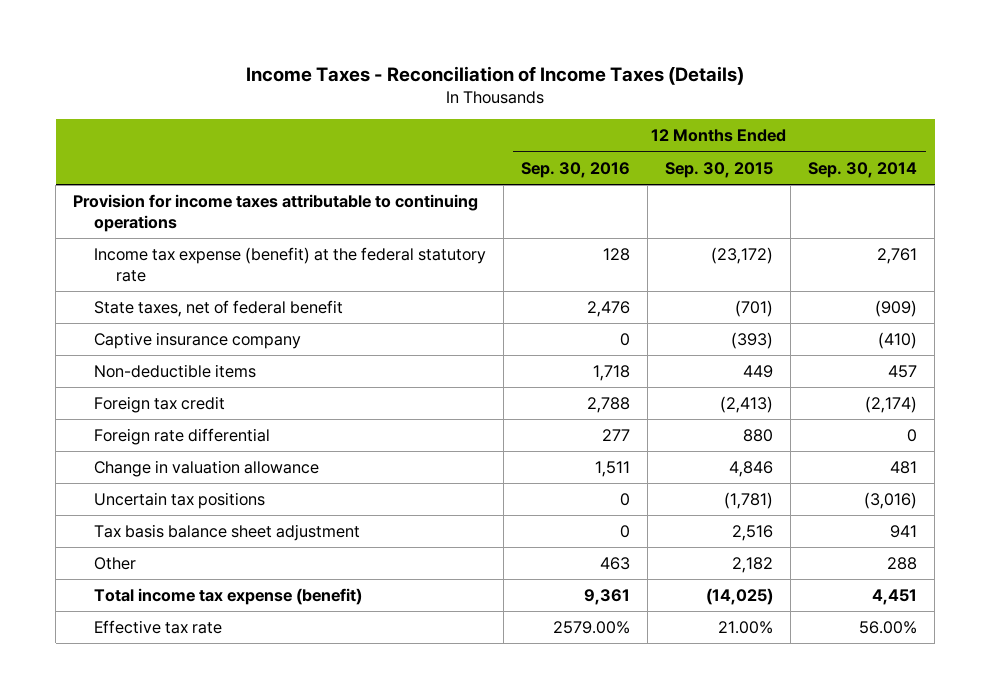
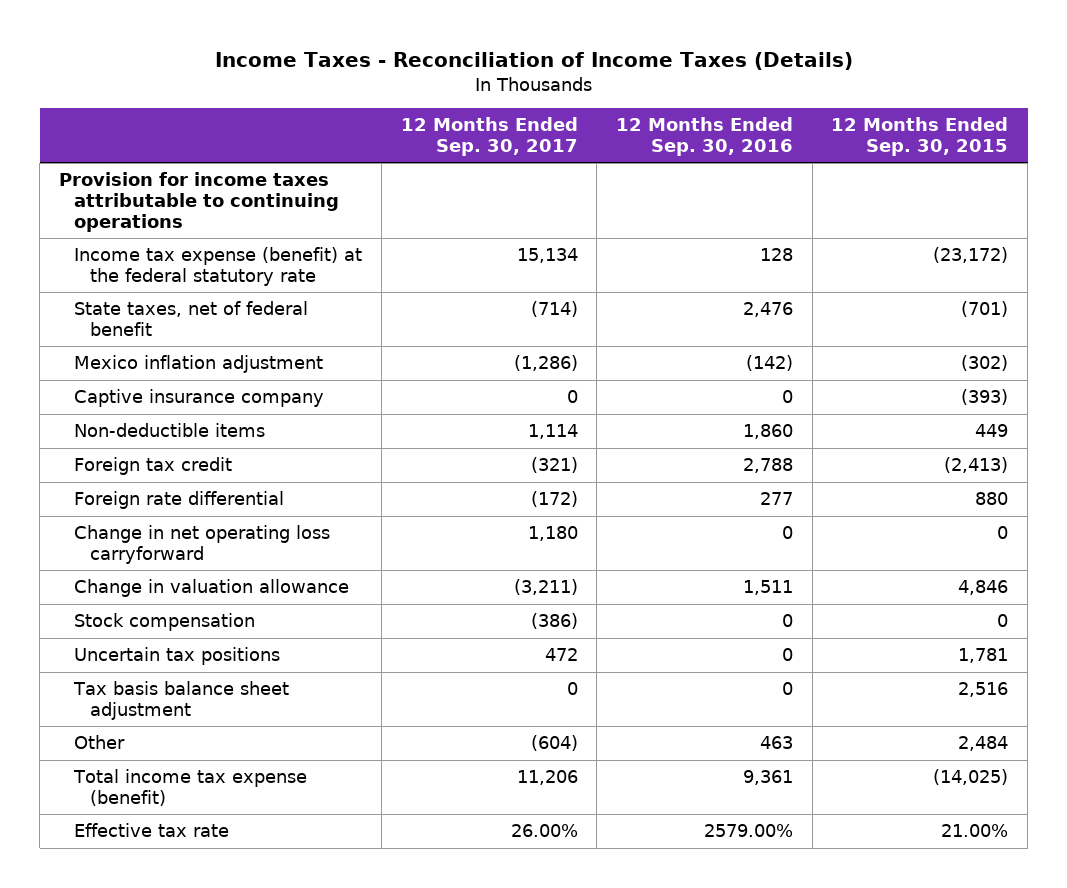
- | 12 Months Ended Sep. 30, 2016 | 12 Months Ended Sep. 30, 2015 | 12 Months Ended Sep. 30, 2014
+ | 12 Months Ended Sep. 30, 2017 | 12 Months Ended Sep. 30, 2016 | 12 Months Ended Sep. 30, 2015
+ Mexico inflation adjustment | (1,286) | (142) | (302)
- Non-deductible items | 1,718 | 449 | 457
+ Non-deductible items | 1,114 | 1,860 | 449
+ Change in net operating loss carryforward | 1,180 | 0 | 0
- Uncertain tax positions | 0 | (1,781) | (3,016)
+ Stock compensation | (386) | 0 | 0
+ Uncertain tax positions | 472 | 0 | 1,781
- Other | 463 | 2,182 | 288
+ Other | (604) | 463 | 2,484

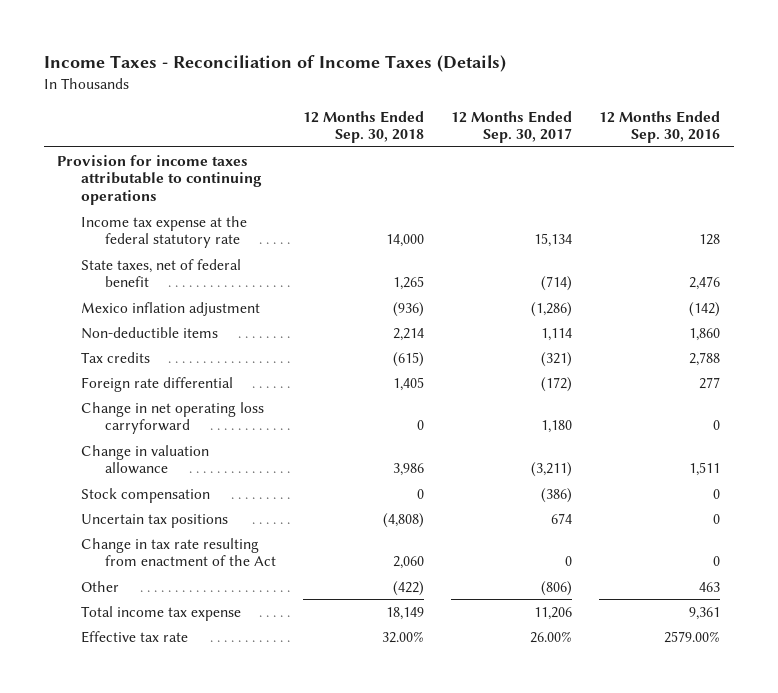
- | 12 Months Ended Sep. 30, 2017 | 12 Months Ended Sep. 30, 2016 | 12 Months Ended Sep. 30, 2015
+ | 12 Months Ended Sep. 30, 2018 | 12 Months Ended Sep. 30, 2017 | 12 Months Ended Sep. 30, 2016
- Income tax expense (benefit) at the federal statutory rate | 15,134 | 128 | (23,172)
+ Income tax expense at the federal statutory rate | 14,000 | 15,134 | 128
- Captive insurance company | 0 | 0 | (393)
- Foreign tax credit | (321) | 2,788 | (2,413)
+ Tax credits | (615) | (321) | 2,788
- Uncertain tax positions | 472 | 0 | 1,781
- Tax basis balance sheet adjustment | 0 | 0 | 2,516
- Other | (604) | 463 | 2,484
- Total income tax expense (benefit) | 11,206 | 9,361 | (14,025)
+ Uncertain tax positions | (4,808) | 674 | 0
+ Change in tax rate resulting from enactment of the Act | 2,060 | 0 | 0
+ Other | (422) | (806) | 463
+ Total income tax expense | 18,149 | 11,206 | 9,361

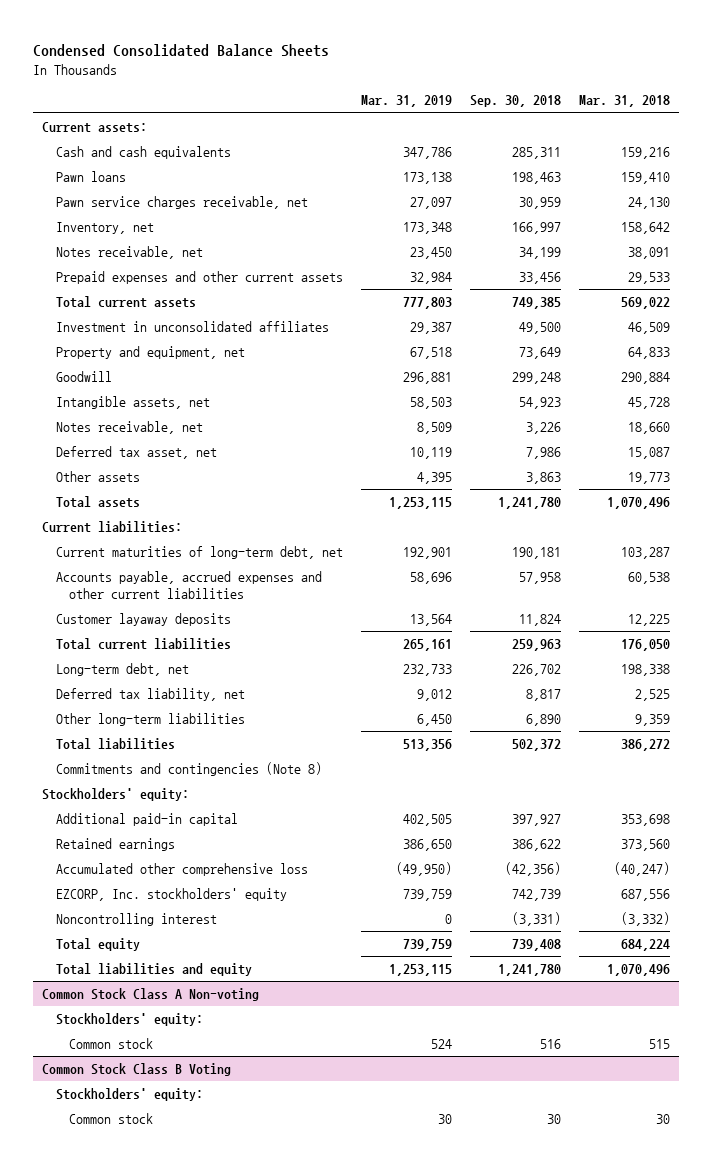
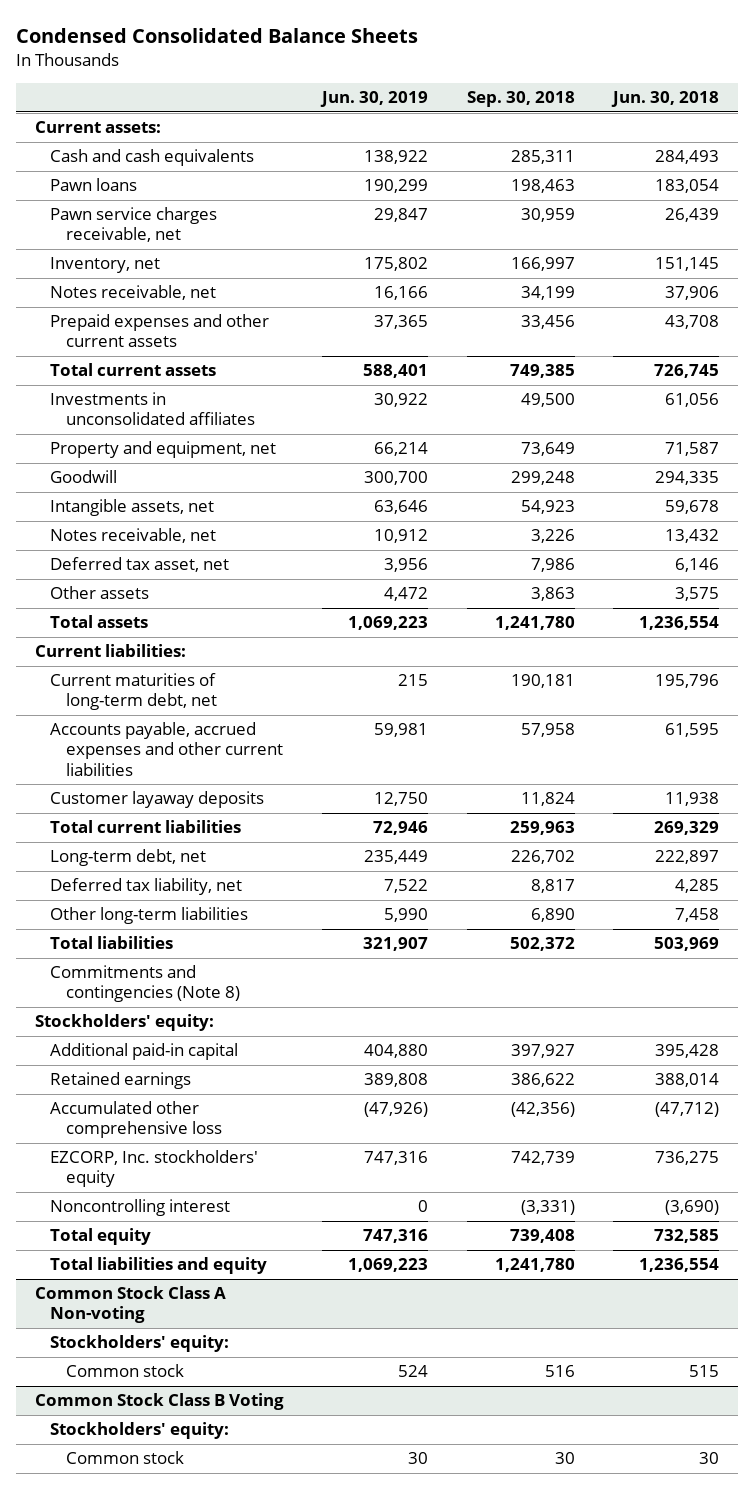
- | Mar. 31, 2019 | Sep. 30, 2018 | Mar. 31, 2018
+ | Jun. 30, 2019 | Sep. 30, 2018 | Jun. 30, 2018
- Investment in unconsolidated affiliates | 29,387 | 49,500 | 46,509
+ Investments in unconsolidated affiliates | 30,922 | 49,500 | 61,056

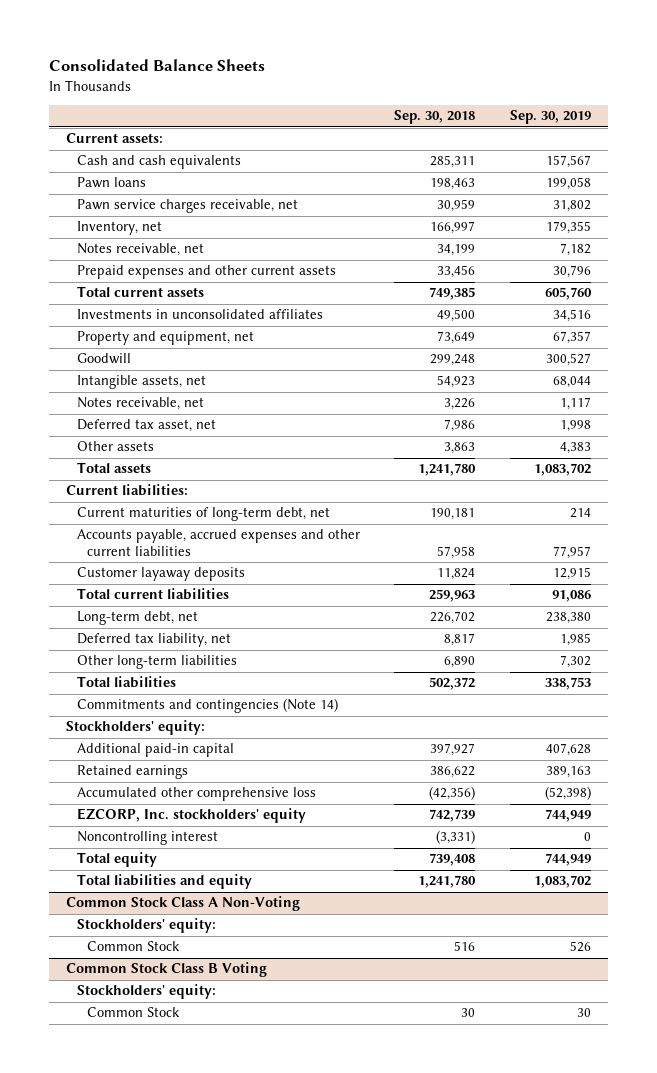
- Condensed Consolidated Balance Sheets
+ Consolidated Balance Sheets
- | Jun. 30, 2019 | Sep. 30, 2018 | Jun. 30, 2018
+ | Sep. 30, 2018 | Sep. 30, 2019
- Commitments and contingencies (Note 8)
+ Commitments and contingencies (Note 14)
- Common Stock Class A Non-voting
+ Common Stock Class A Non-Voting
- Common stock | 524 | 516 | 515
+ Common Stock | 516 | 526
@ Common Stock Class B Voting
- Common stock | 30 | 30 | 30
+ Common Stock | 30 | 30

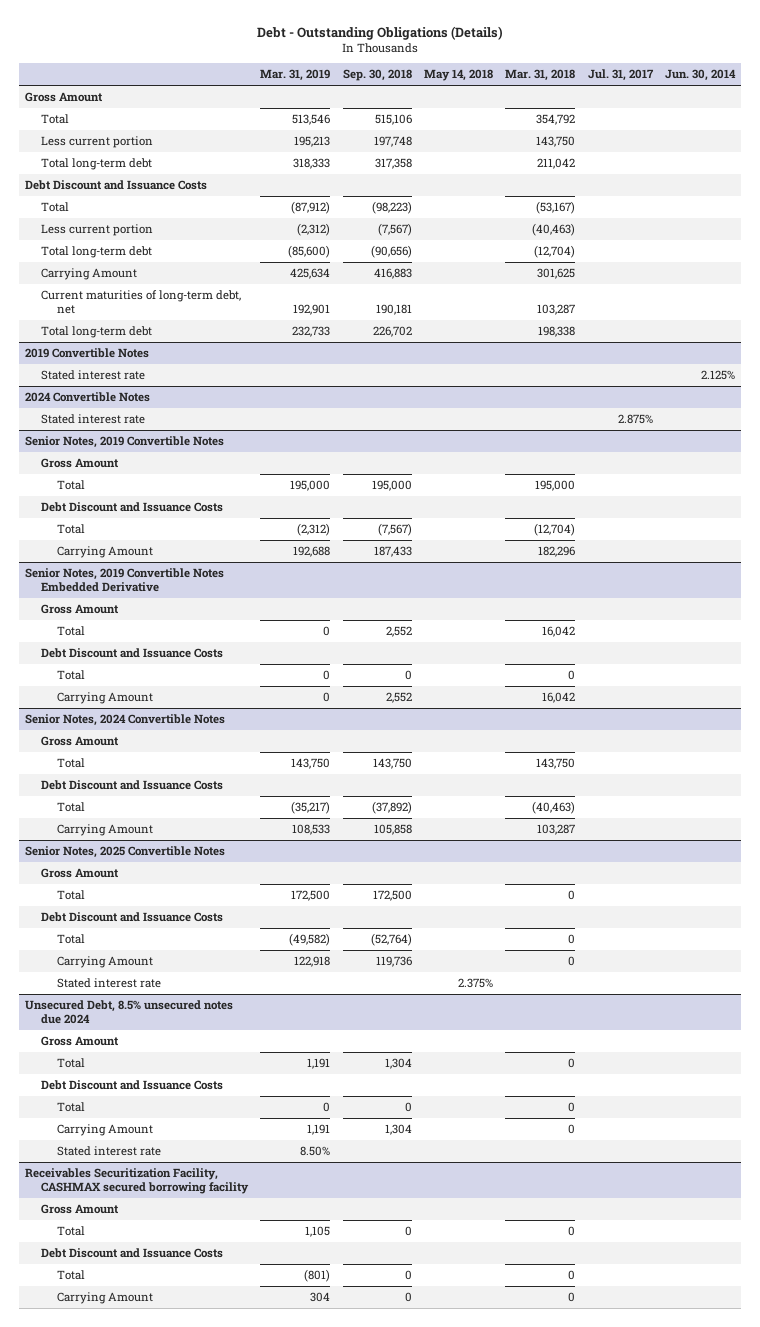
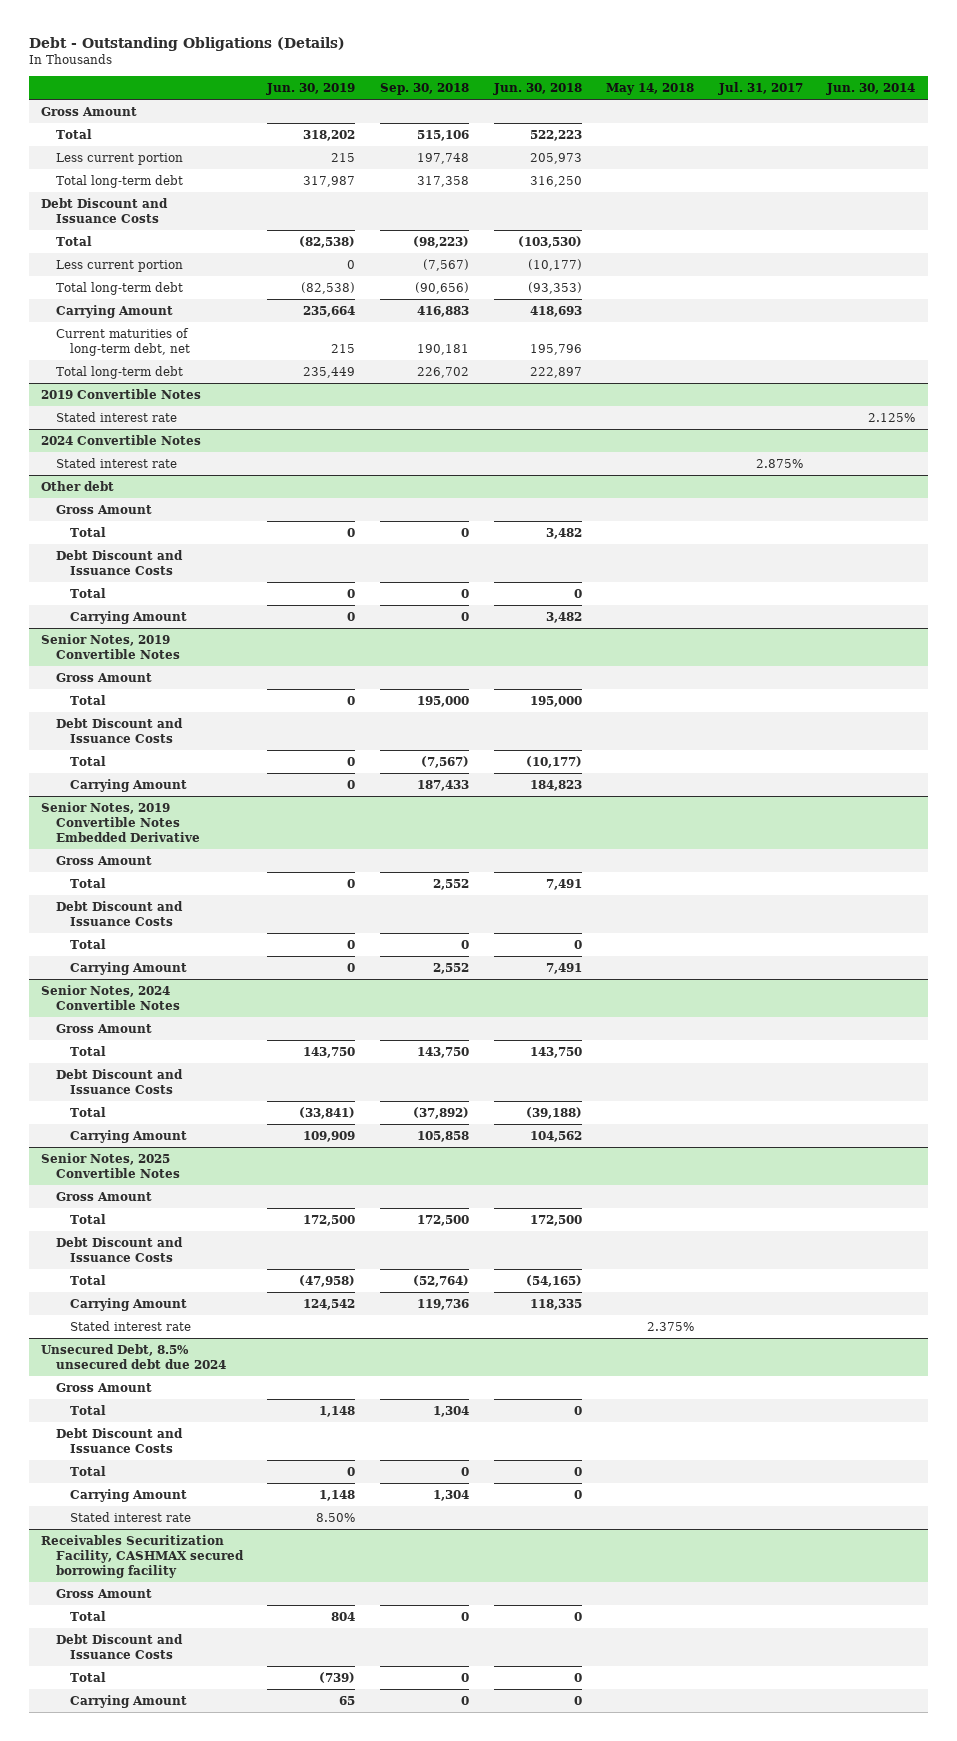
- | Mar. 31, 2019 | Sep. 30, 2018 | May 14, 2018 | Mar. 31, 2018 | Jul. 31, 2017 | Jun. 30, 2014
+ | Jun. 30, 2019 | Sep. 30, 2018 | Jun. 30, 2018 | May 14, 2018 | Jul. 31, 2017 | Jun. 30, 2014
+ Other debt
+ Gross Amount
+ Total | 0 | 0 | 3,482 | | |
+ Debt Discount and Issuance Costs
+ Total | 0 | 0 | 0 | | |
+ Carrying Amount | 0 | 0 | 3,482 | | |
- Unsecured Debt, 8.5% unsecured notes due 2024
+ Unsecured Debt, 8.5% unsecured debt due 2024

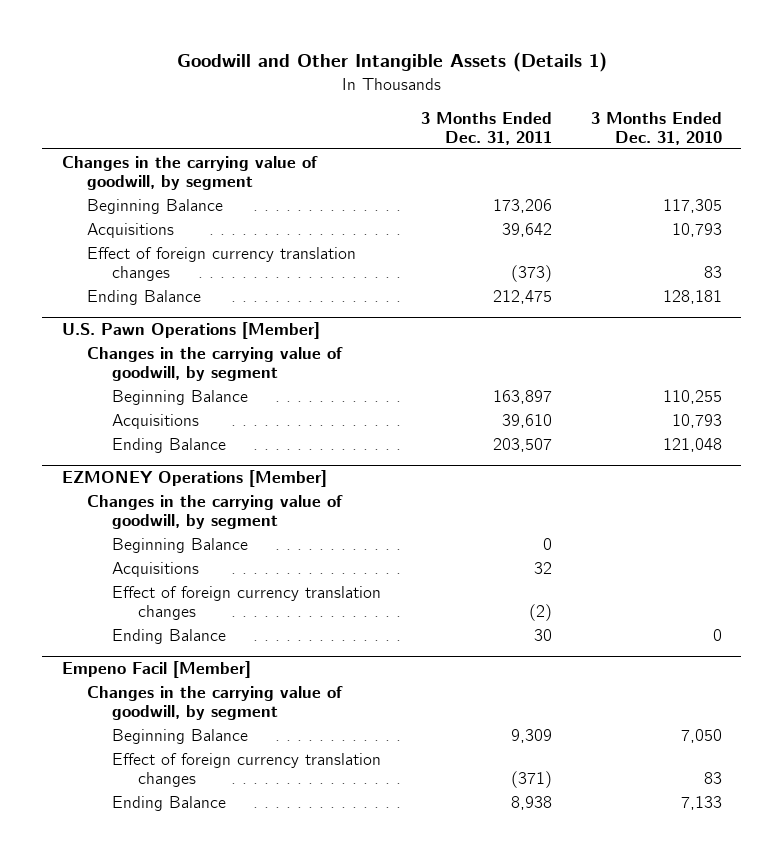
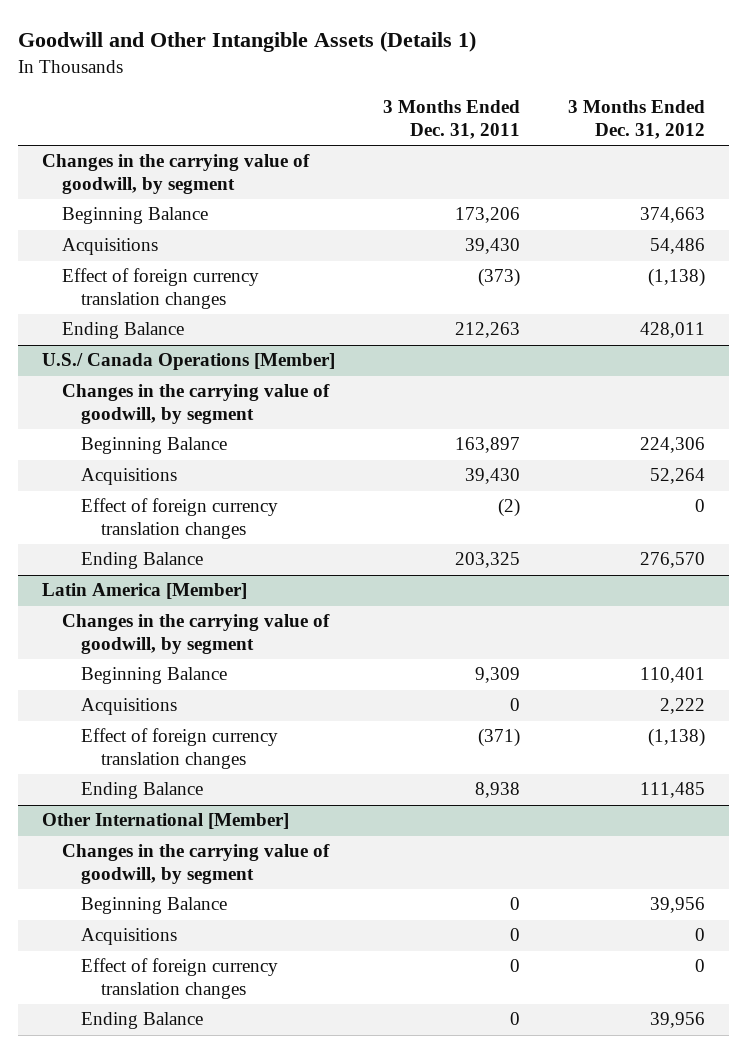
- | 3 Months Ended Dec. 31, 2011 | 3 Months Ended Dec. 31, 2010
+ | 3 Months Ended Dec. 31, 2011 | 3 Months Ended Dec. 31, 2012
- Acquisitions | 39,642 | 10,793
+ Acquisitions | 39,430 | 54,486
- Ending Balance | 212,475 | 128,181
- U.S. Pawn Operations [Member]
+ Ending Balance | 212,263 | 428,011
+ U.S./ Canada Operations [Member]
- Acquisitions | 39,610 | 10,793
- Ending Balance | 203,507 | 121,048
- EZMONEY Operations [Member]
- Changes in the carrying value of goodwill, by segment
- Beginning Balance | 0 |
- Acquisitions | 32 |
+ Acquisitions | 39,430 | 52,264
- Ending Balance | 30 | 0
- Empeno Facil [Member]
+ Ending Balance | 203,325 | 276,570
+ Latin America [Member]
+ Acquisitions | 0 | 2,222
+ Other International [Member]
+ Changes in the carrying value of goodwill, by segment
+ Beginning Balance | 0 | 39,956
+ Acquisitions | 0 | 0
+ Effect of foreign currency translation changes | 0 | 0
+ Ending Balance | 0 | 39,956

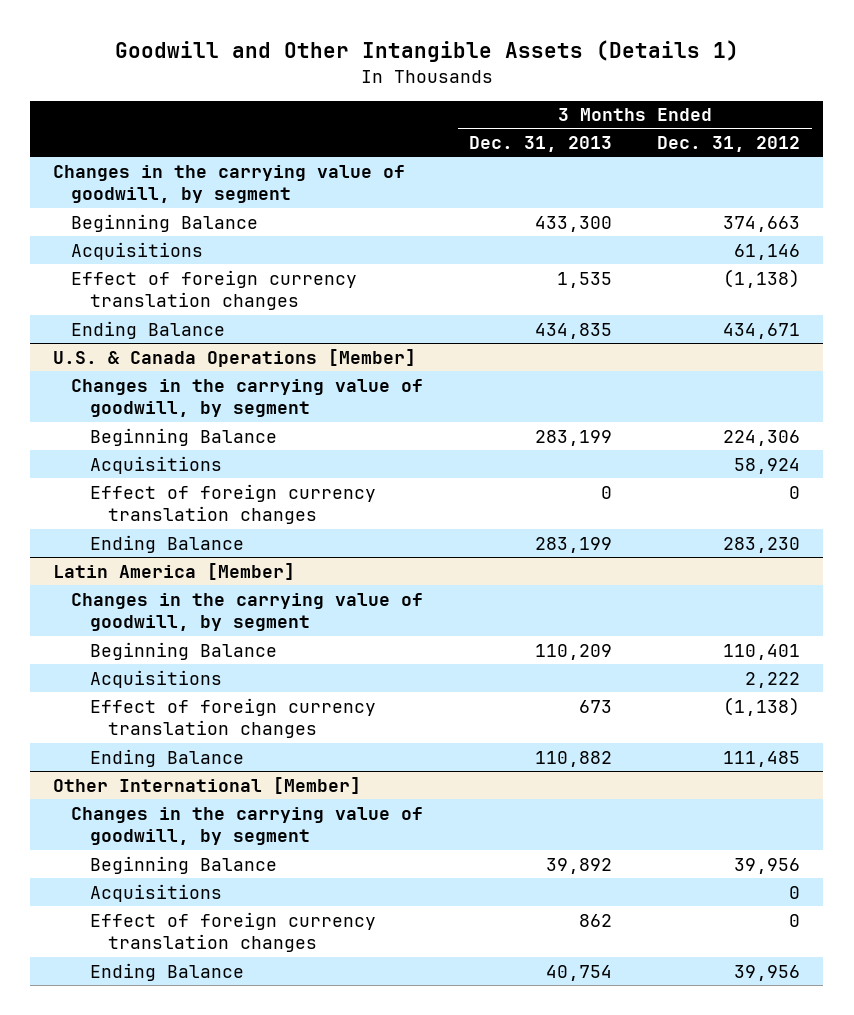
- | 3 Months Ended Dec. 31, 2011 | 3 Months Ended Dec. 31, 2012
+ | 3 Months Ended Dec. 31, 2013 | 3 Months Ended Dec. 31, 2012
- Acquisitions | 39,430 | 54,486
+ Acquisitions | | 61,146
- Ending Balance | 212,263 | 428,011
- U.S./ Canada Operations [Member]
+ Ending Balance | 434,835 | 434,671
+ U.S. & Canada Operations [Member]
- Acquisitions | 39,430 | 52,264
+ Acquisitions | | 58,924
- Ending Balance | 203,325 | 276,570
+ Ending Balance | 283,199 | 283,230

